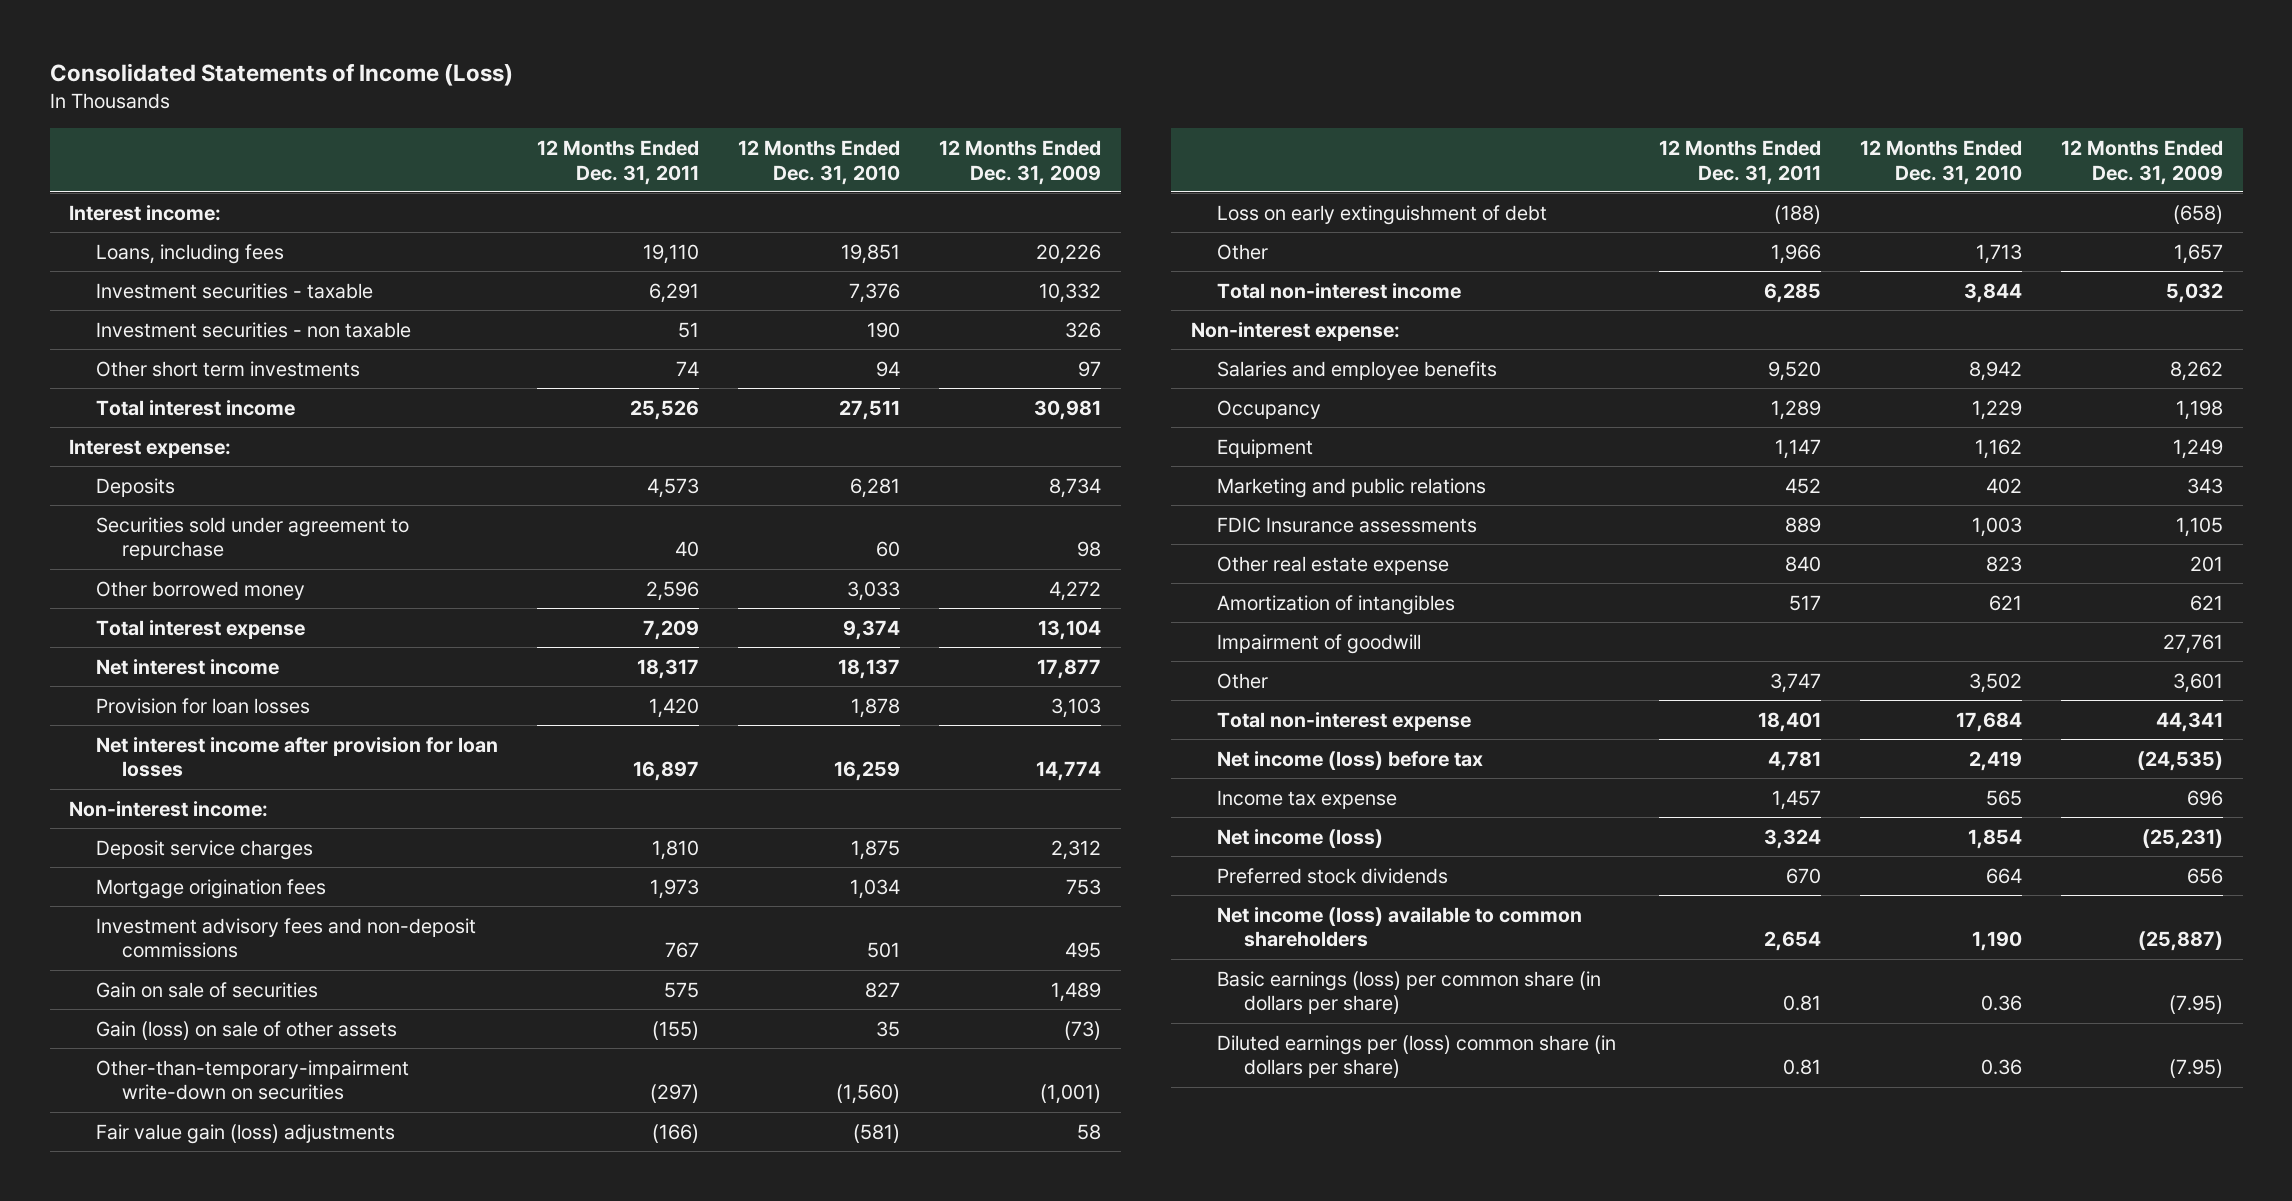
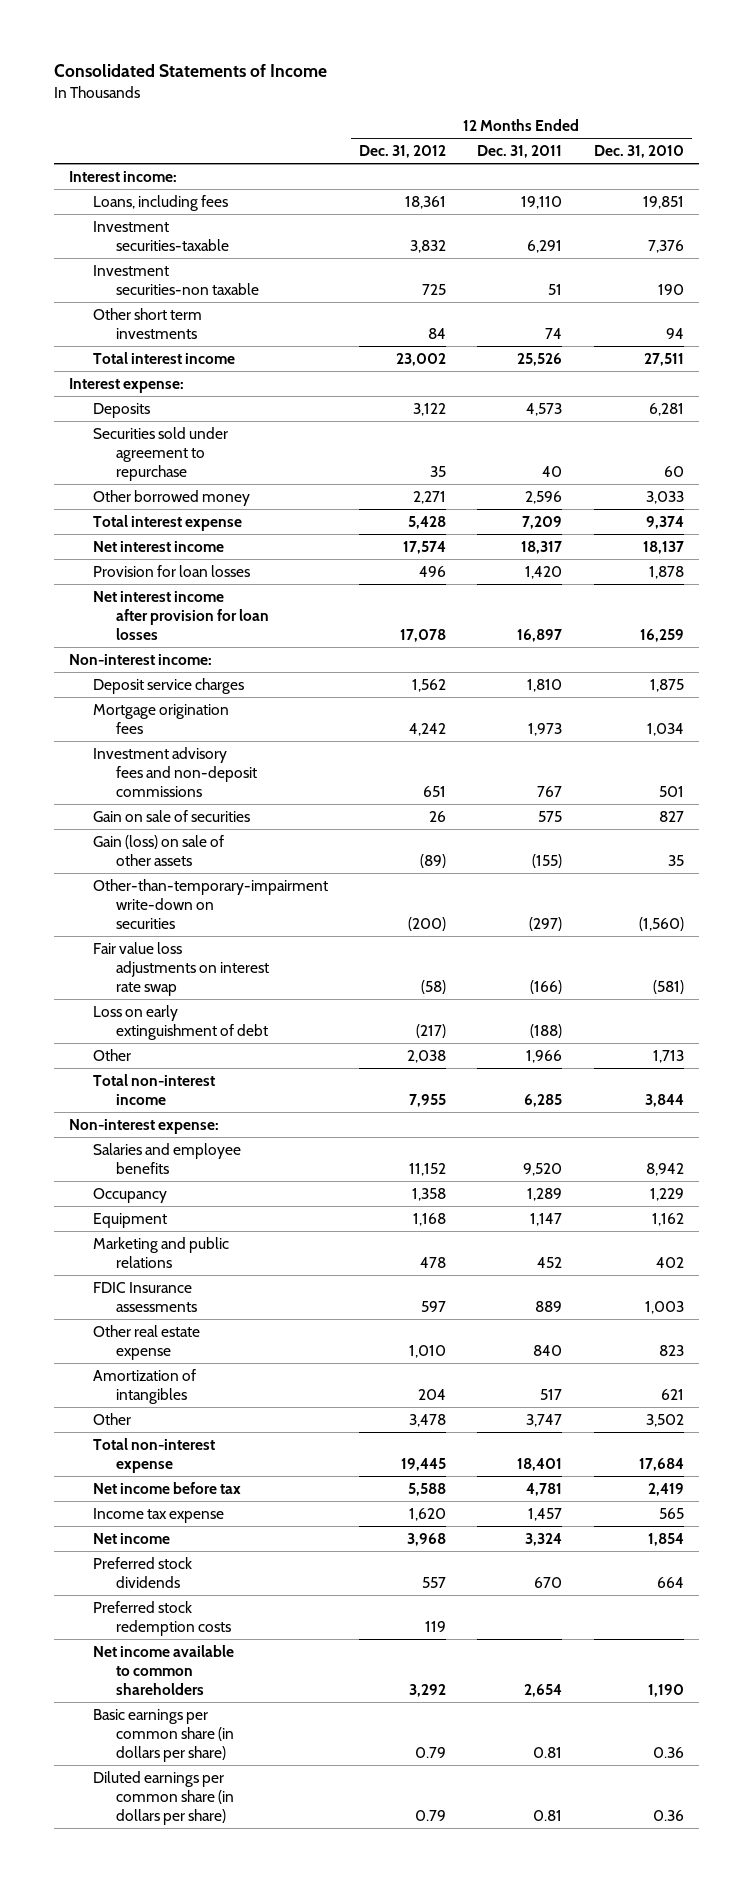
- Consolidated Statements of Income (Loss)
+ Consolidated Statements of Income
- | 12 Months Ended Dec. 31, 2011 | 12 Months Ended Dec. 31, 2010 | 12 Months Ended Dec. 31, 2009
+ | 12 Months Ended Dec. 31, 2012 | 12 Months Ended Dec. 31, 2011 | 12 Months Ended Dec. 31, 2010
- Investment securities - taxable | 6,291 | 7,376 | 10,332
- Investment securities - non taxable | 51 | 190 | 326
+ Investment securities-taxable | 3,832 | 6,291 | 7,376
+ Investment securities-non taxable | 725 | 51 | 190
- Fair value gain (loss) adjustments | (166) | (581) | 58
+ Fair value loss adjustments on interest rate swap | (58) | (166) | (581)
- Impairment of goodwill | | | 27,761
- Net income (loss) before tax | 4,781 | 2,419 | (24,535)
+ Net income before tax | 5,588 | 4,781 | 2,419
- Net income (loss) | 3,324 | 1,854 | (25,231)
+ Net income | 3,968 | 3,324 | 1,854
- Net income (loss) available to common shareholders | 2,654 | 1,190 | (25,887)
- Basic earnings (loss) per common share (in dollars per share) | 0.81 | 0.36 | (7.95)
- Diluted earnings per (loss) common share (in dollars per share) | 0.81 | 0.36 | (7.95)
+ Preferred stock redemption costs | 119 | |
+ Net income available to common shareholders | 3,292 | 2,654 | 1,190
+ Basic earnings per common share (in dollars per share) | 0.79 | 0.81 | 0.36
+ Diluted earnings per common share (in dollars per share) | 0.79 | 0.81 | 0.36

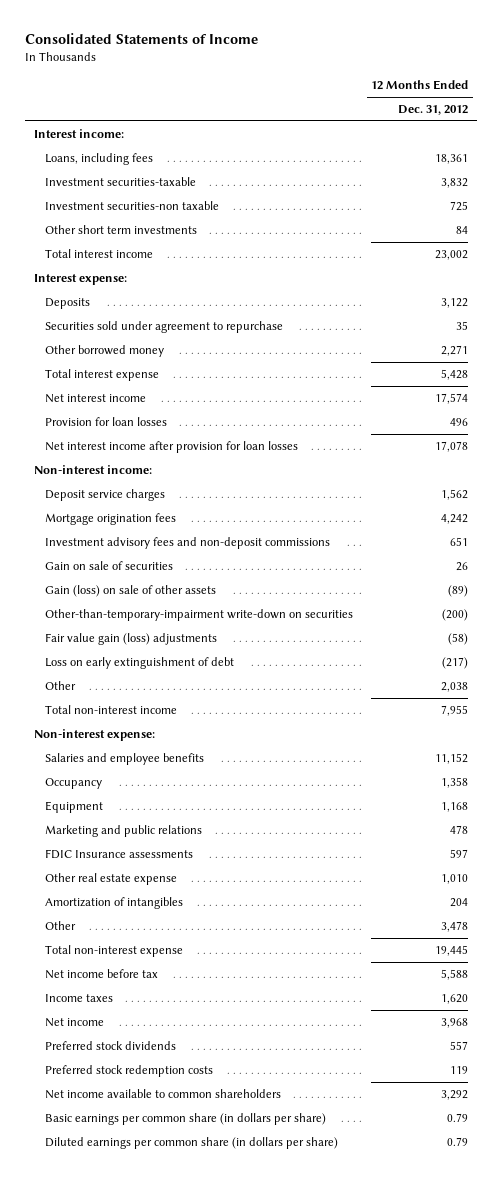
- | 12 Months Ended Dec. 31, 2012 | 12 Months Ended Dec. 31, 2011 | 12 Months Ended Dec. 31, 2010
+ | 12 Months Ended Dec. 31, 2012
- Fair value loss adjustments on interest rate swap | (58) | (166) | (581)
+ Fair value gain (loss) adjustments | (58)
- Income tax expense | 1,620 | 1,457 | 565
+ Income taxes | 1,620

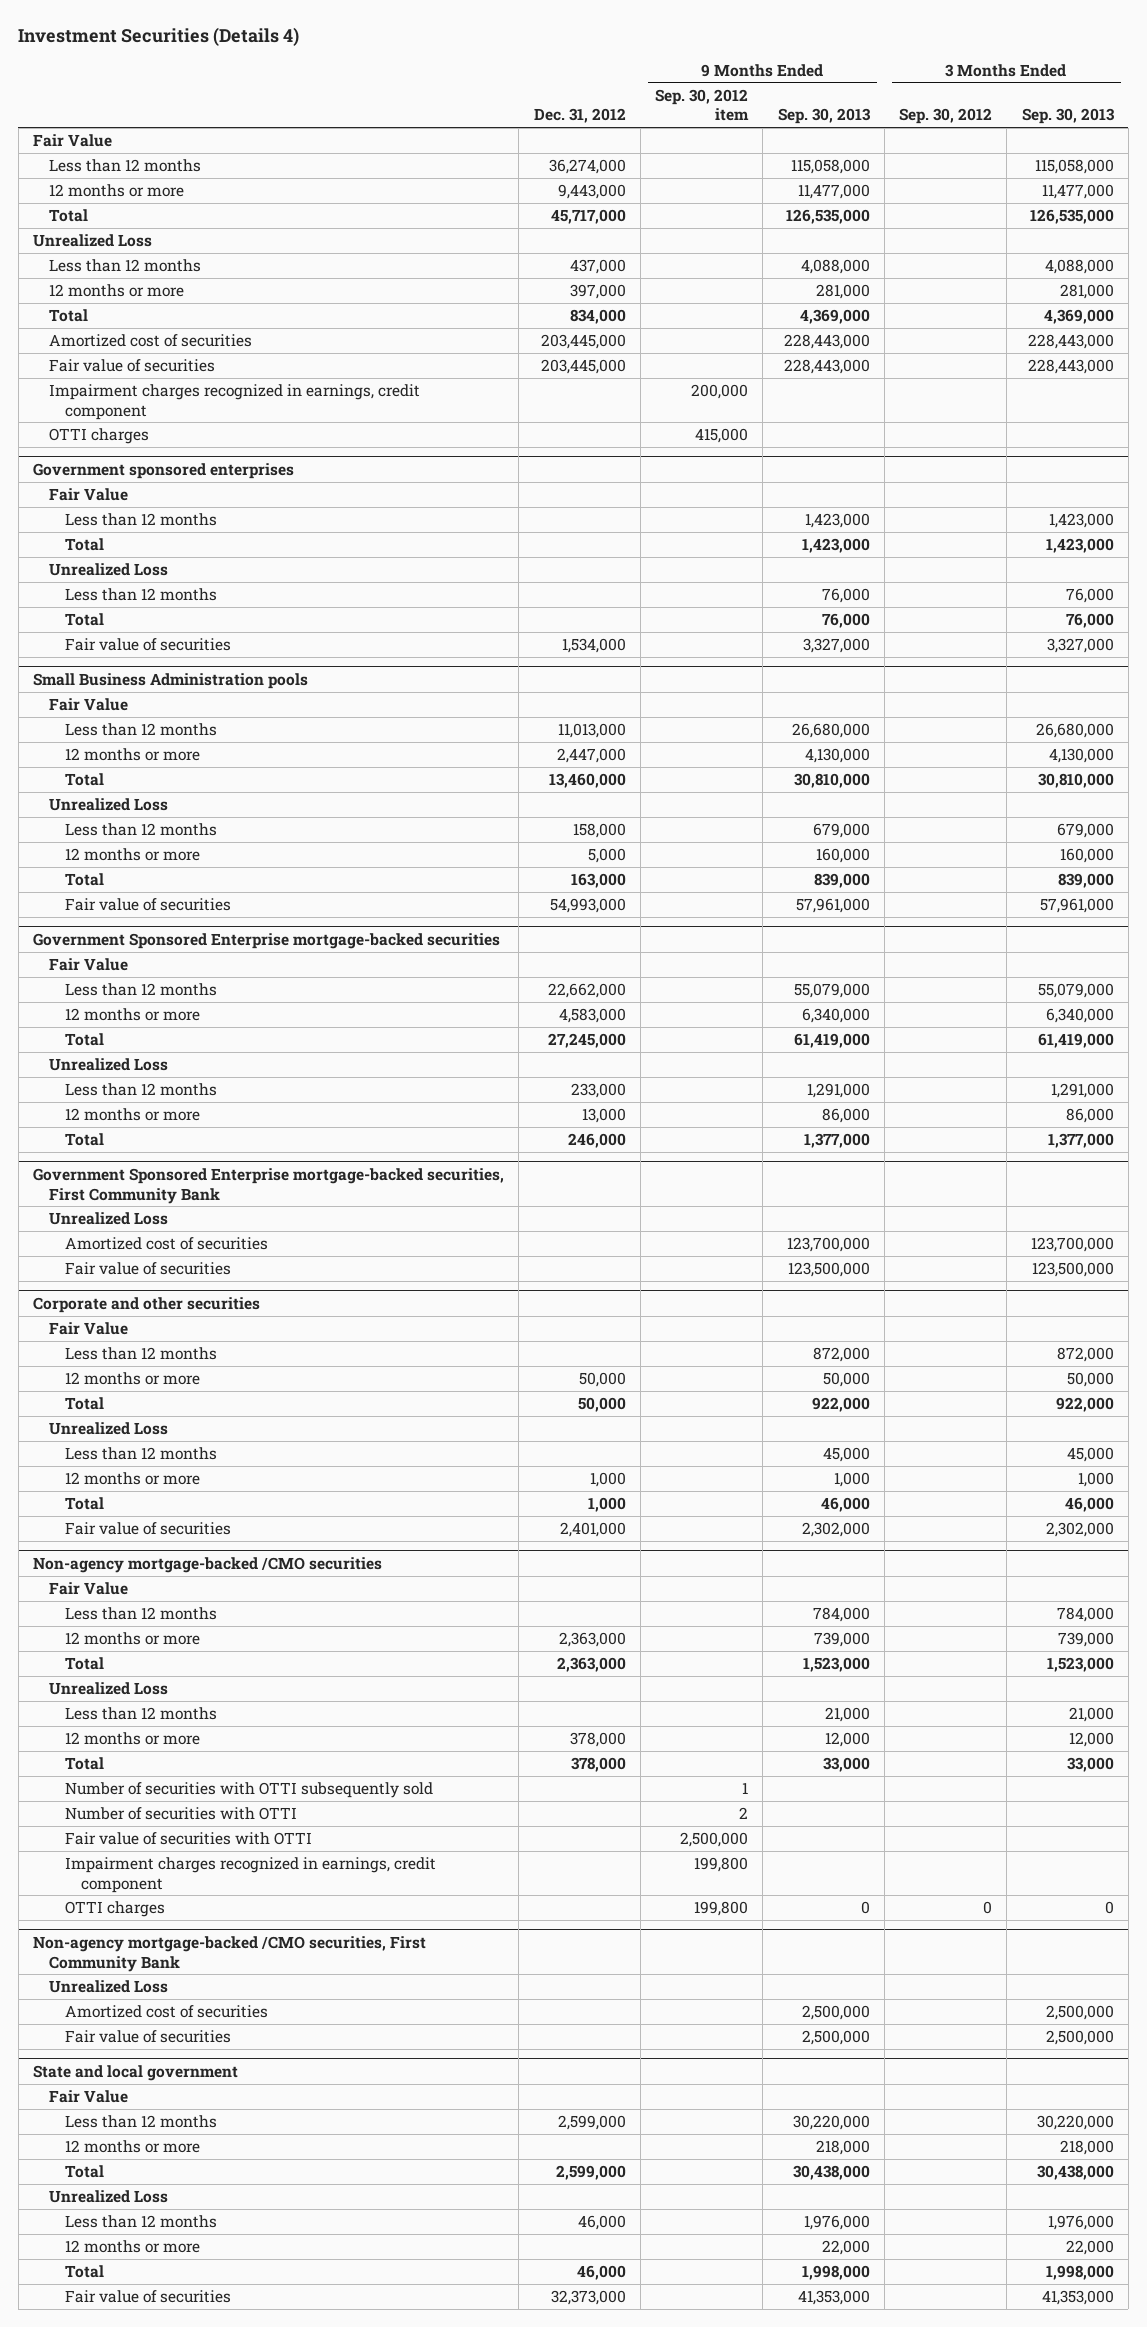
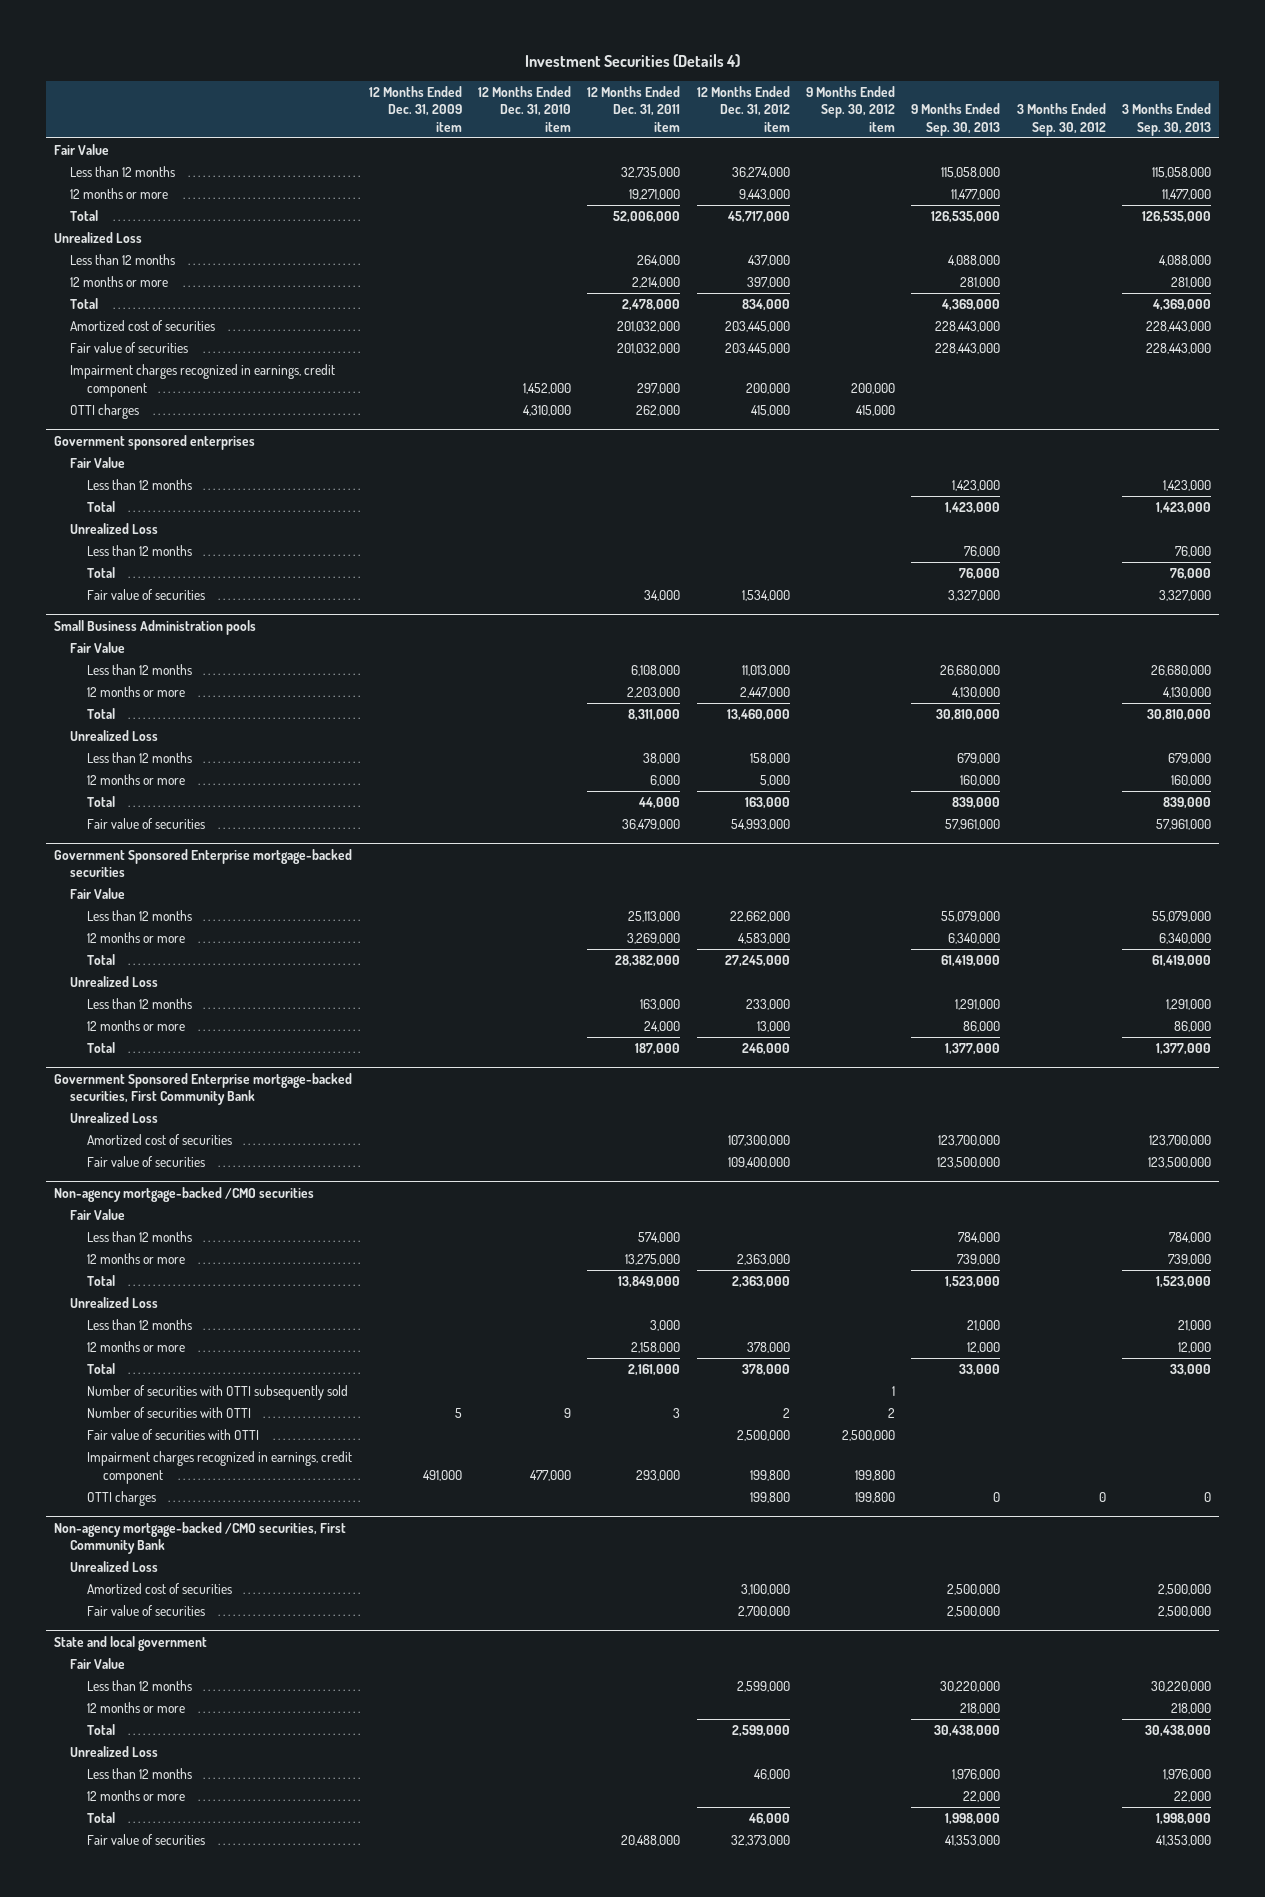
- | Dec. 31, 2012 | 9 Months Ended Sep. 30, 2012 item | 9 Months Ended Sep. 30, 2013 | 3 Months Ended Sep. 30, 2012 | 3 Months Ended Sep. 30, 2013
+ | 12 Months Ended Dec. 31, 2009 item | 12 Months Ended Dec. 31, 2010 item | 12 Months Ended Dec. 31, 2011 item | 12 Months Ended Dec. 31, 2012 item | 9 Months Ended Sep. 30, 2012 item | 9 Months Ended Sep. 30, 2013 | 3 Months Ended Sep. 30, 2012 | 3 Months Ended Sep. 30, 2013
- Corporate and other securities
- Fair Value
- Less than 12 months | | | 872,000 | | 872,000
- 12 months or more | 50,000 | | 50,000 | | 50,000
- Total | 50,000 | | 922,000 | | 922,000
- Unrealized Loss
- Less than 12 months | | | 45,000 | | 45,000
- 12 months or more | 1,000 | | 1,000 | | 1,000
- Total | 1,000 | | 46,000 | | 46,000
- Fair value of securities | 2,401,000 | | 2,302,000 | | 2,302,000

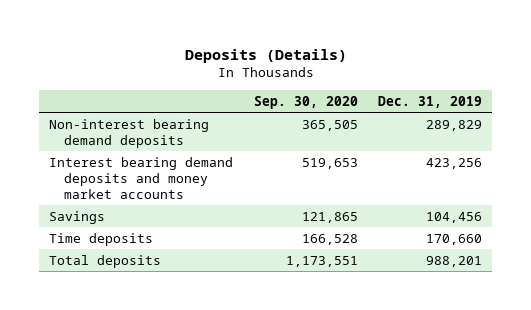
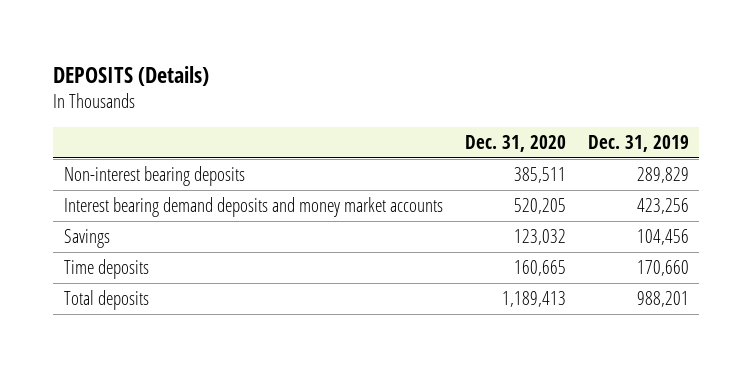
- Deposits (Details)
+ DEPOSITS (Details)
- | Sep. 30, 2020 | Dec. 31, 2019
+ | Dec. 31, 2020 | Dec. 31, 2019
- Non-interest bearing demand deposits | 365,505 | 289,829
+ Non-interest bearing deposits | 385,511 | 289,829

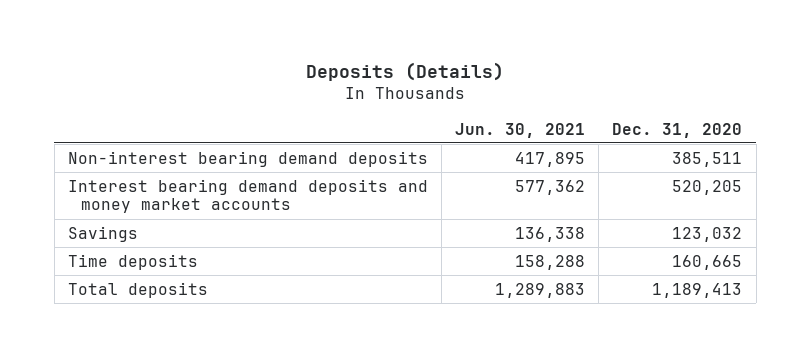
- DEPOSITS (Details)
+ Deposits (Details)
- | Dec. 31, 2020 | Dec. 31, 2019
+ | Jun. 30, 2021 | Dec. 31, 2020
- Non-interest bearing deposits | 385,511 | 289,829
+ Non-interest bearing demand deposits | 417,895 | 385,511

